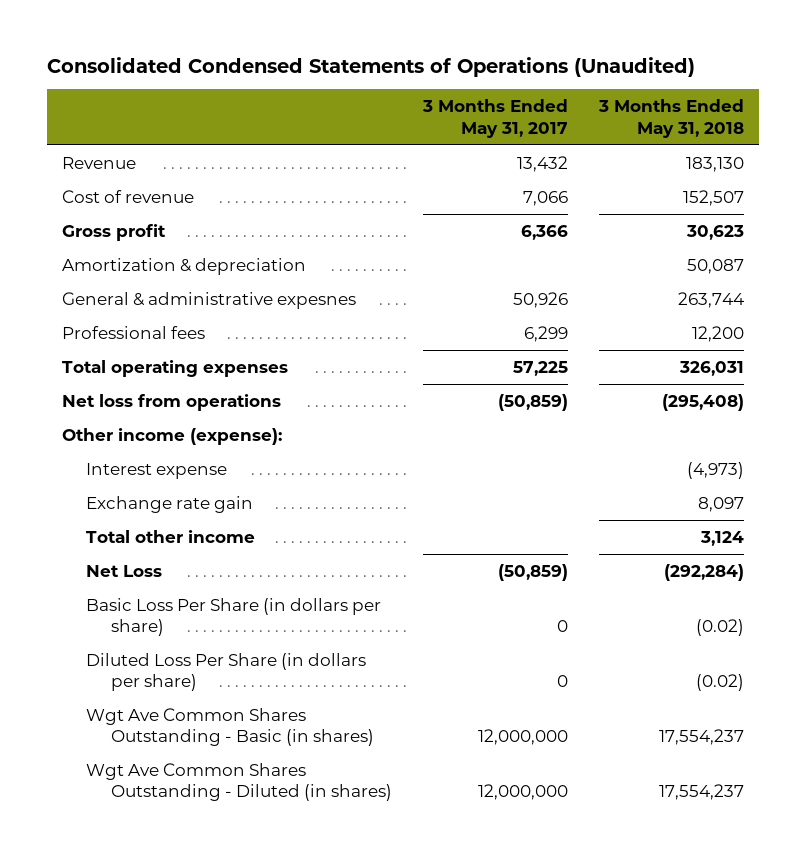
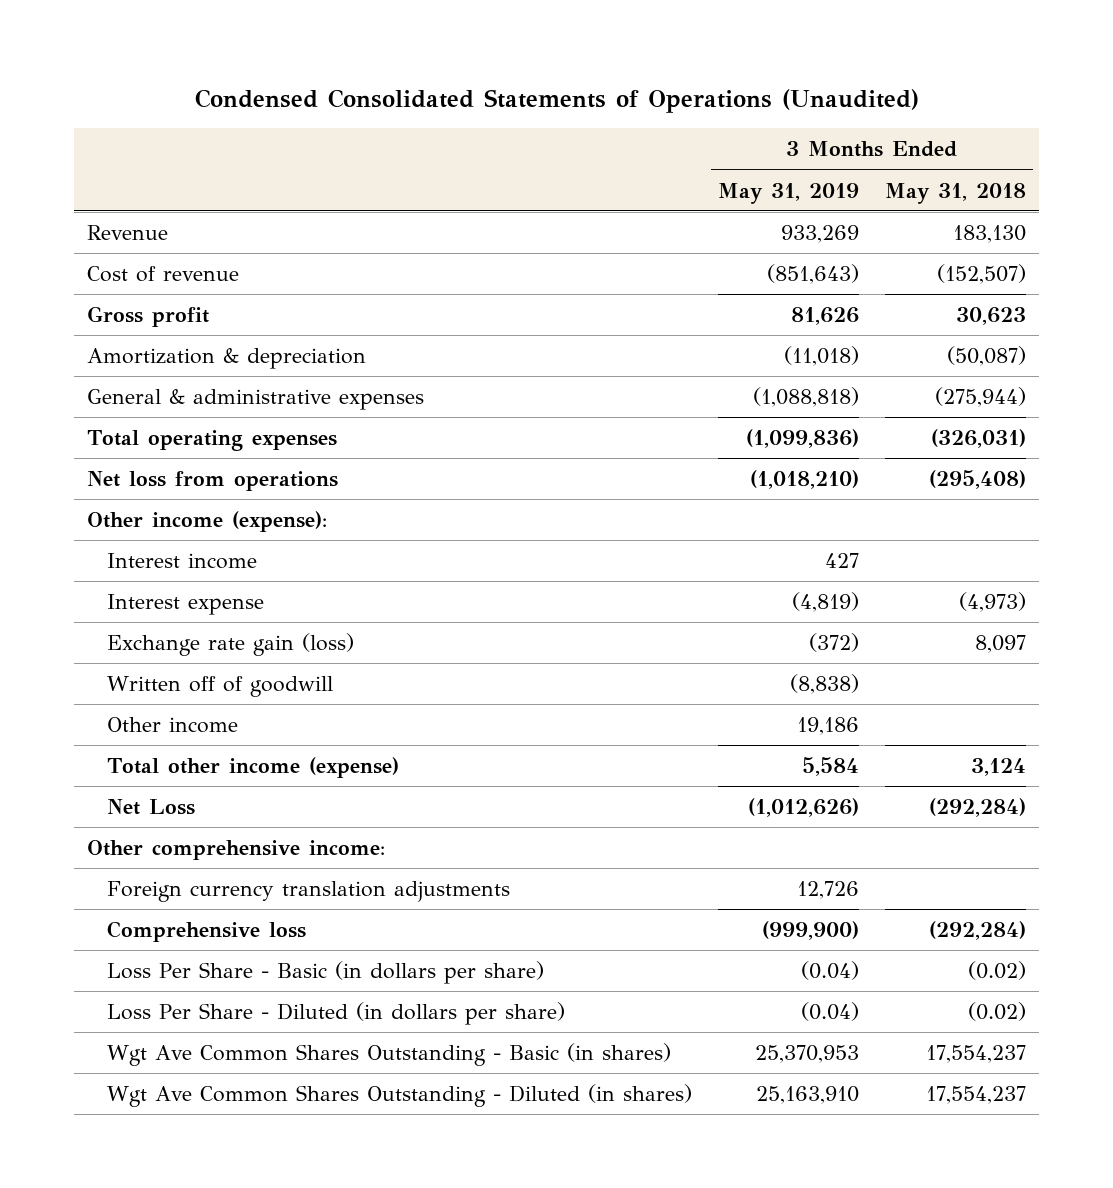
- Consolidated Condensed Statements of Operations (Unaudited)
+ Condensed Consolidated Statements of Operations (Unaudited)
- | 3 Months Ended May 31, 2017 | 3 Months Ended May 31, 2018
+ | 3 Months Ended May 31, 2019 | 3 Months Ended May 31, 2018
- Cost of revenue | 7,066 | 152,507
+ Cost of revenue | (851,643) | (152,507)
- Amortization & depreciation | | 50,087
- General & administrative expesnes | 50,926 | 263,744
- Professional fees | 6,299 | 12,200
- Total operating expenses | 57,225 | 326,031
+ Amortization & depreciation | (11,018) | (50,087)
+ General & administrative expenses | (1,088,818) | (275,944)
+ Total operating expenses | (1,099,836) | (326,031)
+ Interest income | 427 |
- Exchange rate gain | | 8,097
- Total other income | | 3,124
+ Exchange rate gain (loss) | (372) | 8,097
+ Written off of goodwill | (8,838) |
+ Other income | 19,186 |
+ Total other income (expense) | 5,584 | 3,124
- Basic Loss Per Share (in dollars per share) | 0 | (0.02)
- Diluted Loss Per Share (in dollars per share) | 0 | (0.02)
+ Other comprehensive income:
+ Foreign currency translation adjustments | 12,726 |
+ Comprehensive loss | (999,900) | (292,284)
+ Loss Per Share - Basic (in dollars per share) | (0.04) | (0.02)
+ Loss Per Share - Diluted (in dollars per share) | (0.04) | (0.02)

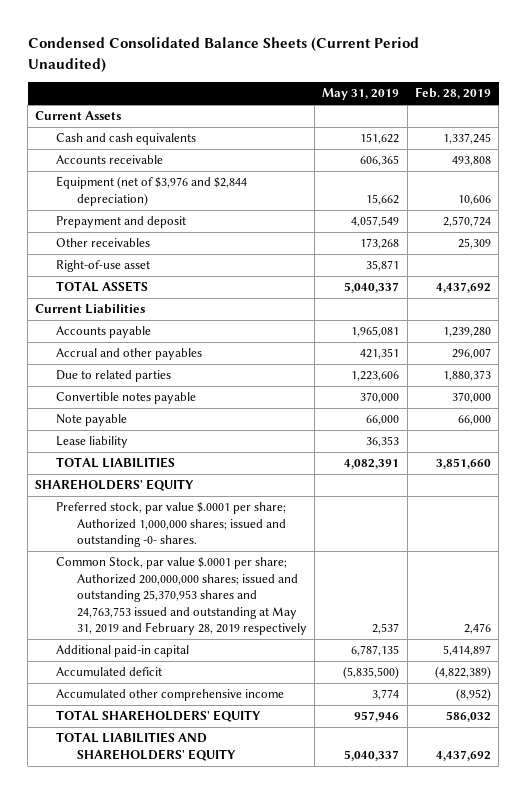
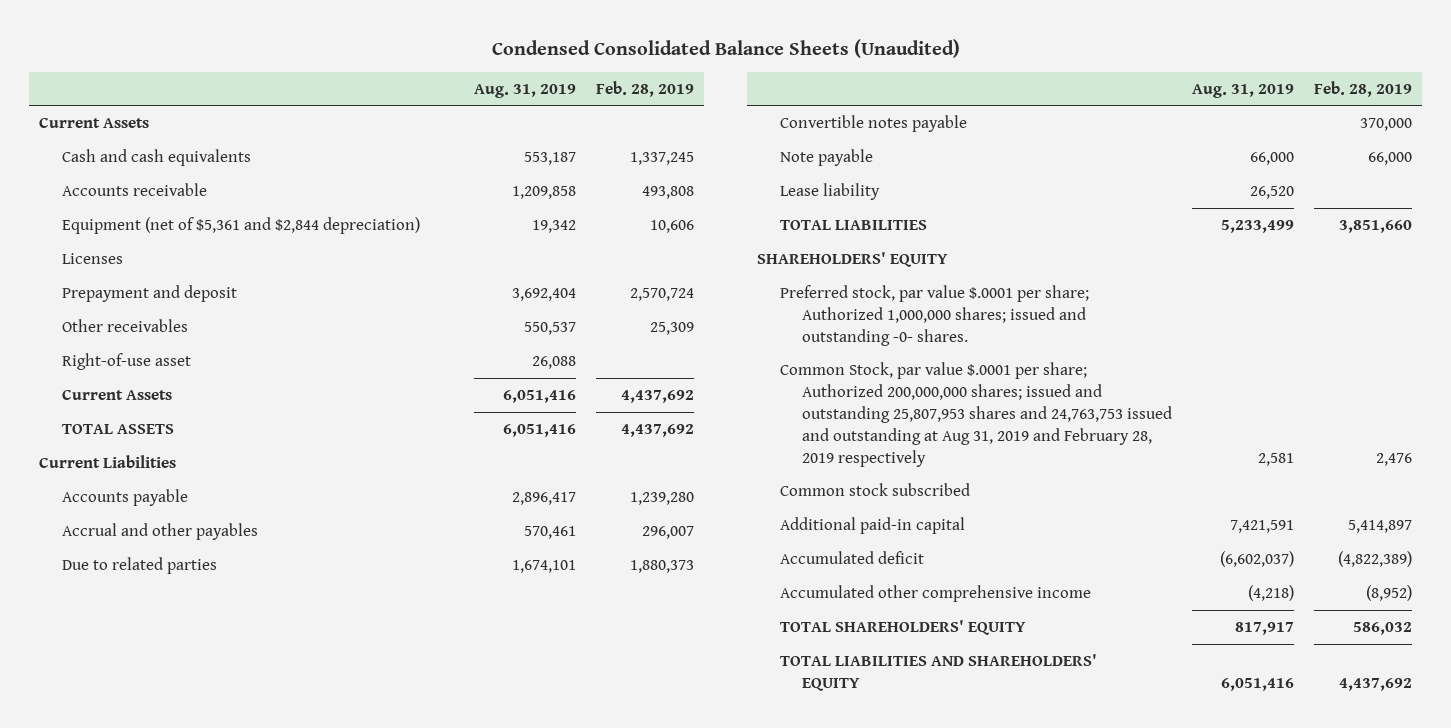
- Condensed Consolidated Balance Sheets (Current Period Unaudited)
+ Condensed Consolidated Balance Sheets (Unaudited)
- | May 31, 2019 | Feb. 28, 2019
+ | Aug. 31, 2019 | Feb. 28, 2019
- Equipment (net of $3,976 and $2,844 depreciation) | 15,662 | 10,606
+ Equipment (net of $5,361 and $2,844 depreciation) | 19,342 | 10,606
+ Licenses
+ Current Assets | 6,051,416 | 4,437,692
- Common Stock, par value $.0001 per share; Authorized 200,000,000 shares; issued and outstanding 25,370,953 shares and 24,763,753 issued and outstanding at May 31, 2019 and February 28, 2019 respectively | 2,537 | 2,476
+ Common Stock, par value $.0001 per share; Authorized 200,000,000 shares; issued and outstanding 25,807,953 shares and 24,763,753 issued and outstanding at Aug 31, 2019 and February 28, 2019 respectively | 2,581 | 2,476
+ Common stock subscribed

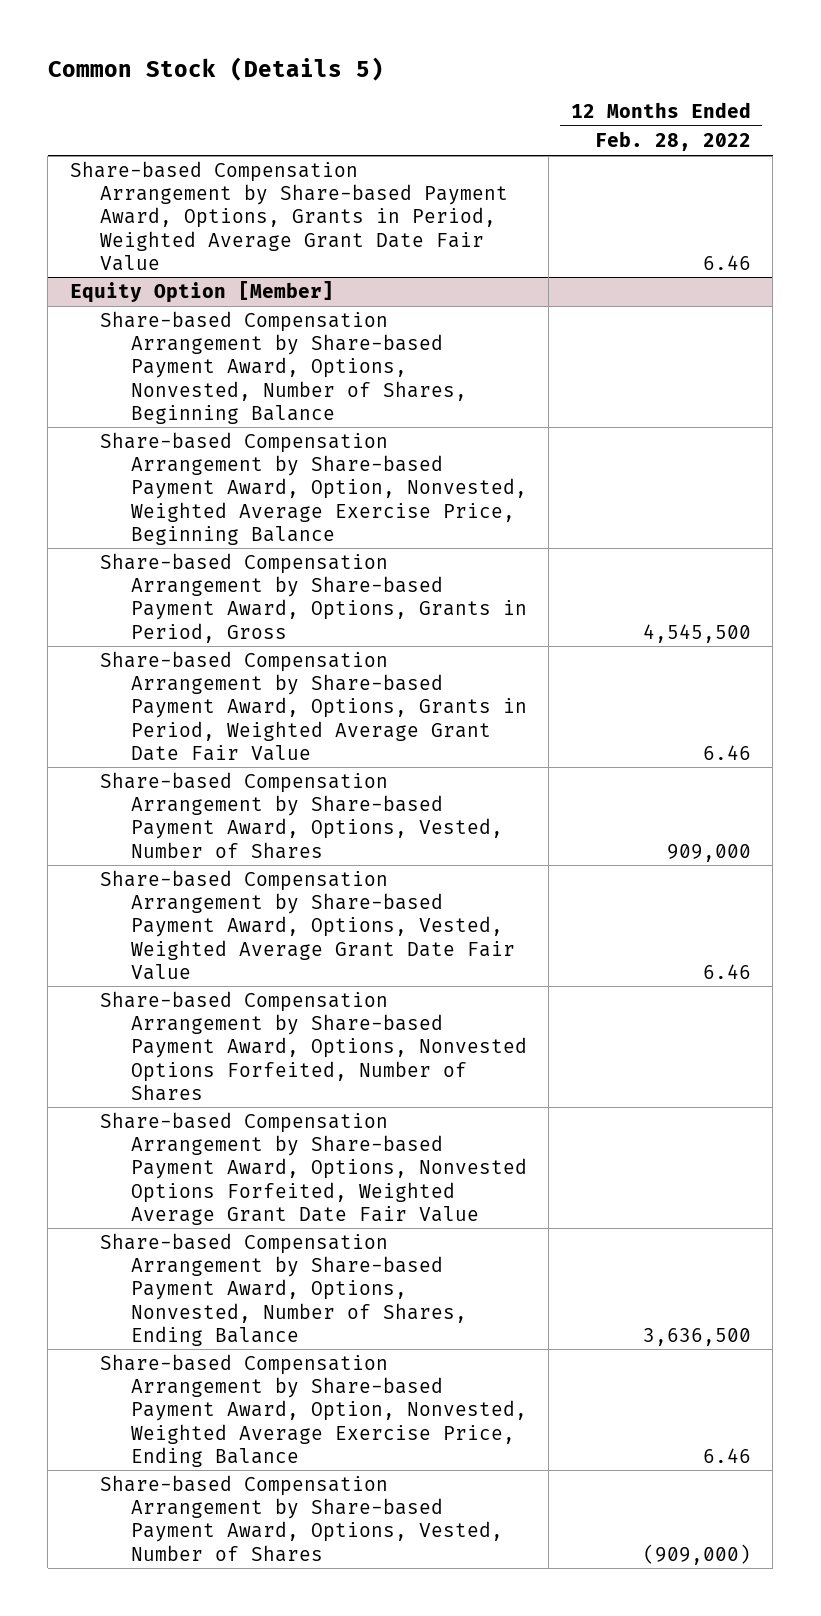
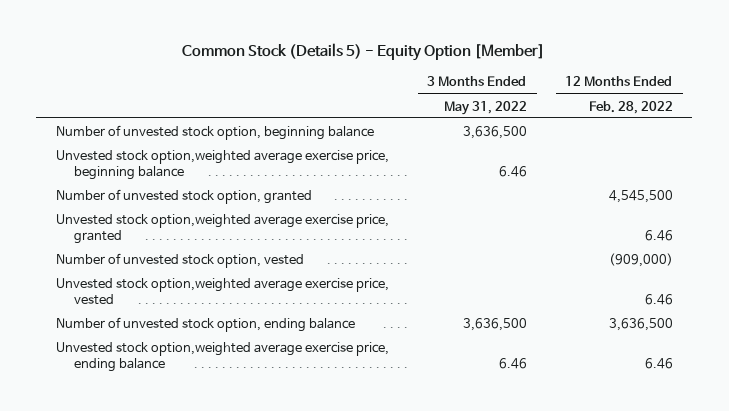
- Common Stock (Details 5)
+ Common Stock (Details 5) - Equity Option [Member]
- | 12 Months Ended Feb. 28, 2022
+ | 3 Months Ended May 31, 2022 | 12 Months Ended Feb. 28, 2022
- Share-based Compensation Arrangement by Share-based Payment Award, Options, Grants in Period, Weighted Average Grant Date Fair Value | 6.46
- Equity Option [Member]
- Share-based Compensation Arrangement by Share-based Payment Award, Options, Nonvested, Number of Shares, Beginning Balance
- Share-based Compensation Arrangement by Share-based Payment Award, Option, Nonvested, Weighted Average Exercise Price, Beginning Balance
- Share-based Compensation Arrangement by Share-based Payment Award, Options, Grants in Period, Gross | 4,545,500
- Share-based Compensation Arrangement by Share-based Payment Award, Options, Grants in Period, Weighted Average Grant Date Fair Value | 6.46
- Share-based Compensation Arrangement by Share-based Payment Award, Options, Vested, Number of Shares | 909,000
- Share-based Compensation Arrangement by Share-based Payment Award, Options, Vested, Weighted Average Grant Date Fair Value | 6.46
- Share-based Compensation Arrangement by Share-based Payment Award, Options, Nonvested Options Forfeited, Number of Shares
- Share-based Compensation Arrangement by Share-based Payment Award, Options, Nonvested Options Forfeited, Weighted Average Grant Date Fair Value
- Share-based Compensation Arrangement by Share-based Payment Award, Options, Nonvested, Number of Shares, Ending Balance | 3,636,500
- Share-based Compensation Arrangement by Share-based Payment Award, Option, Nonvested, Weighted Average Exercise Price, Ending Balance | 6.46
- Share-based Compensation Arrangement by Share-based Payment Award, Options, Vested, Number of Shares | (909,000)
+ Number of unvested stock option, beginning balance | 3,636,500 |
+ Unvested stock option,weighted average exercise price, beginning balance | 6.46 |
+ Number of unvested stock option, granted | | 4,545,500
+ Unvested stock option,weighted average exercise price, granted | | 6.46
+ Number of unvested stock option, vested | | (909,000)
+ Unvested stock option,weighted average exercise price, vested | | 6.46
+ Number of unvested stock option, ending balance | 3,636,500 | 3,636,500
+ Unvested stock option,weighted average exercise price, ending balance | 6.46 | 6.46

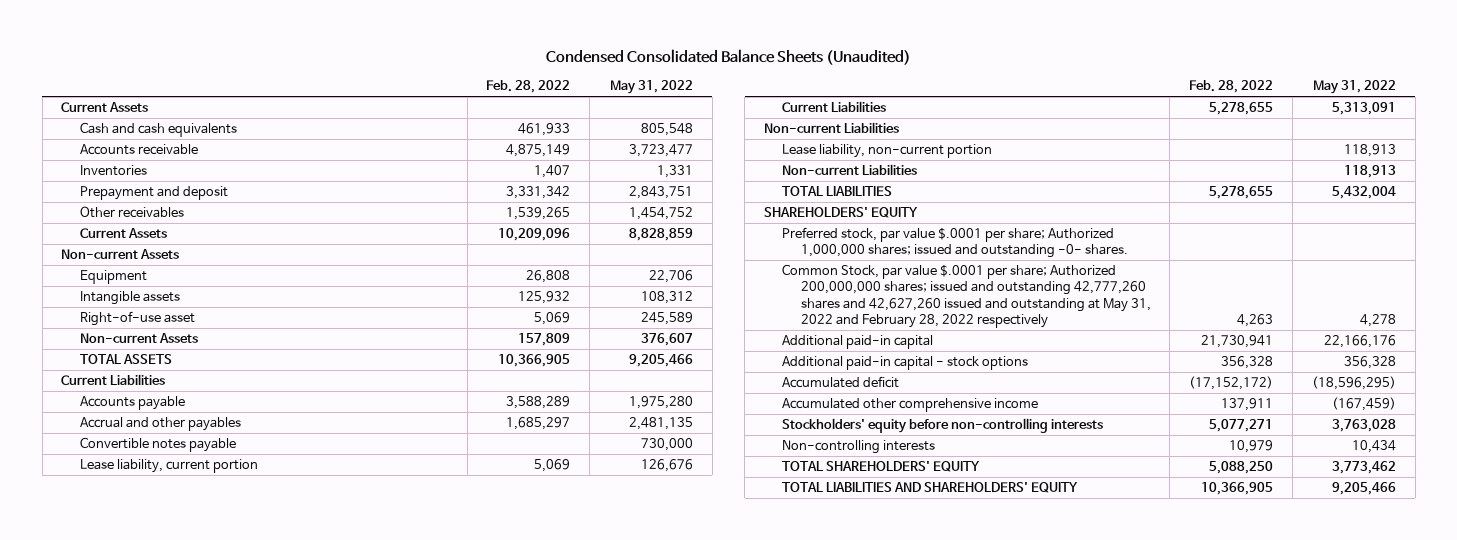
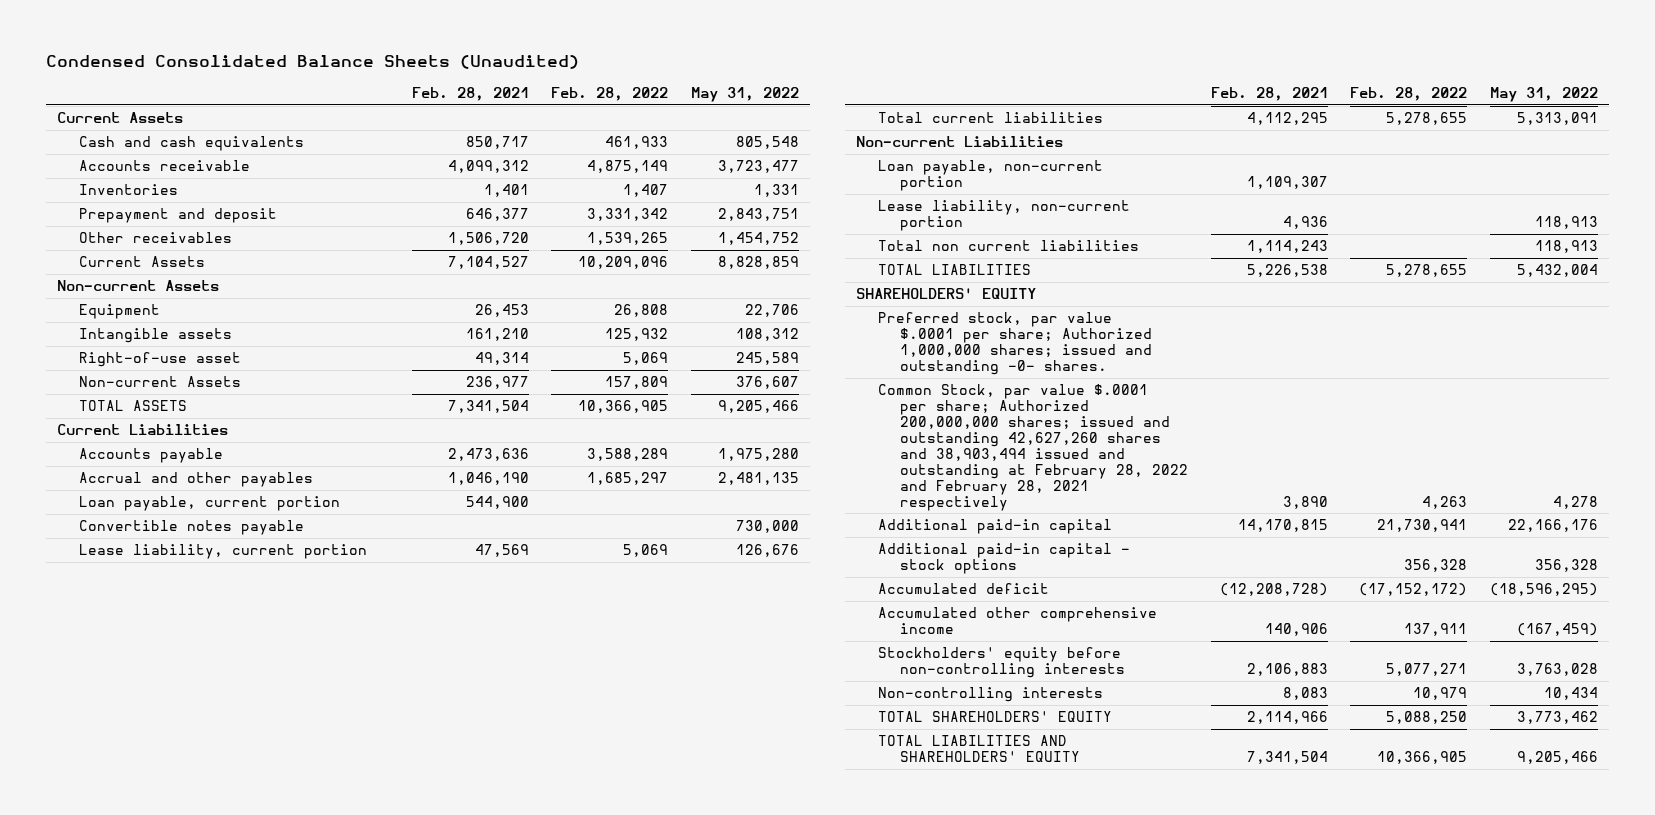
- | Feb. 28, 2022 | May 31, 2022
+ | Feb. 28, 2021 | Feb. 28, 2022 | May 31, 2022
+ Loan payable, current portion | 544,900 | |
- Current Liabilities | 5,278,655 | 5,313,091
+ Total current liabilities | 4,112,295 | 5,278,655 | 5,313,091
+ Loan payable, non-current portion | 1,109,307 | |
- Non-current Liabilities | | 118,913
+ Total non current liabilities | 1,114,243 | | 118,913
- Common Stock, par value $.0001 per share; Authorized 200,000,000 shares; issued and outstanding 42,777,260 shares and 42,627,260 issued and outstanding at May 31, 2022 and February 28, 2022 respectively | 4,263 | 4,278
+ Common Stock, par value $.0001 per share; Authorized 200,000,000 shares; issued and outstanding 42,627,260 shares and 38,903,494 issued and outstanding at February 28, 2022 and February 28, 2021 respectively | 3,890 | 4,263 | 4,278

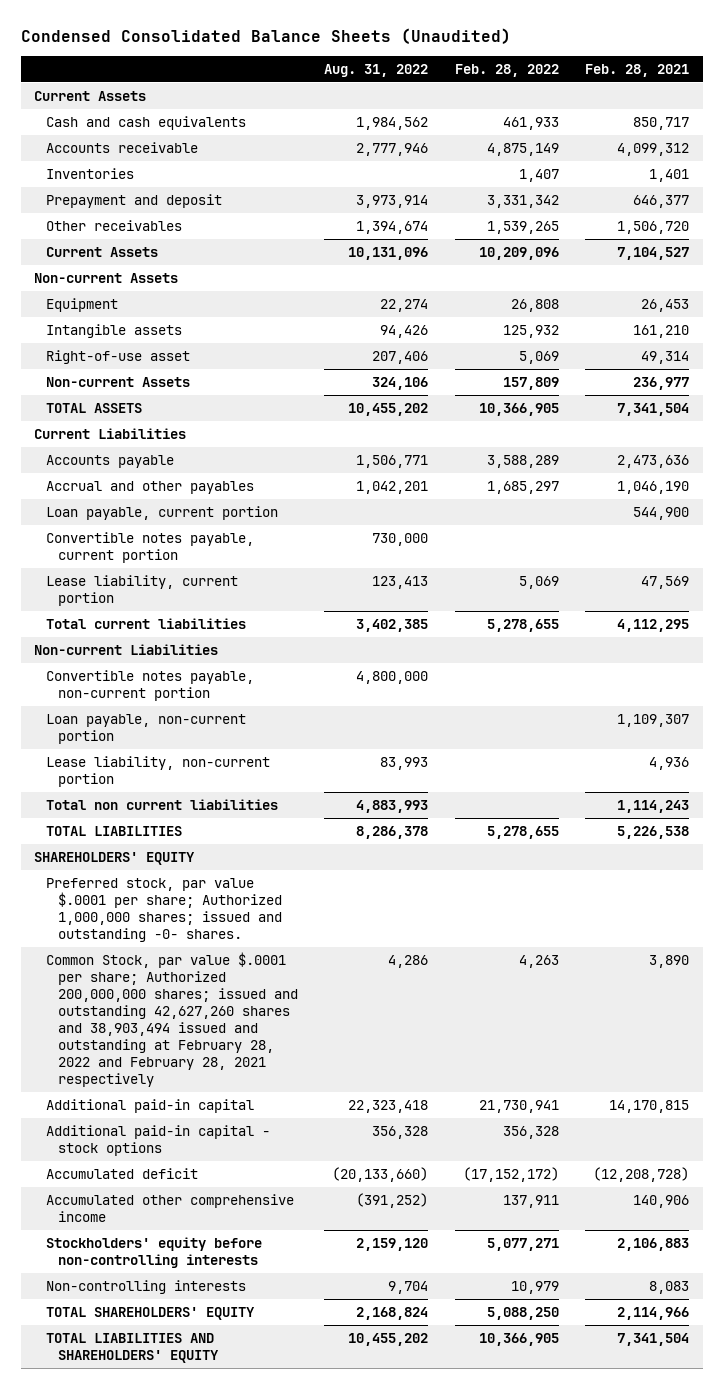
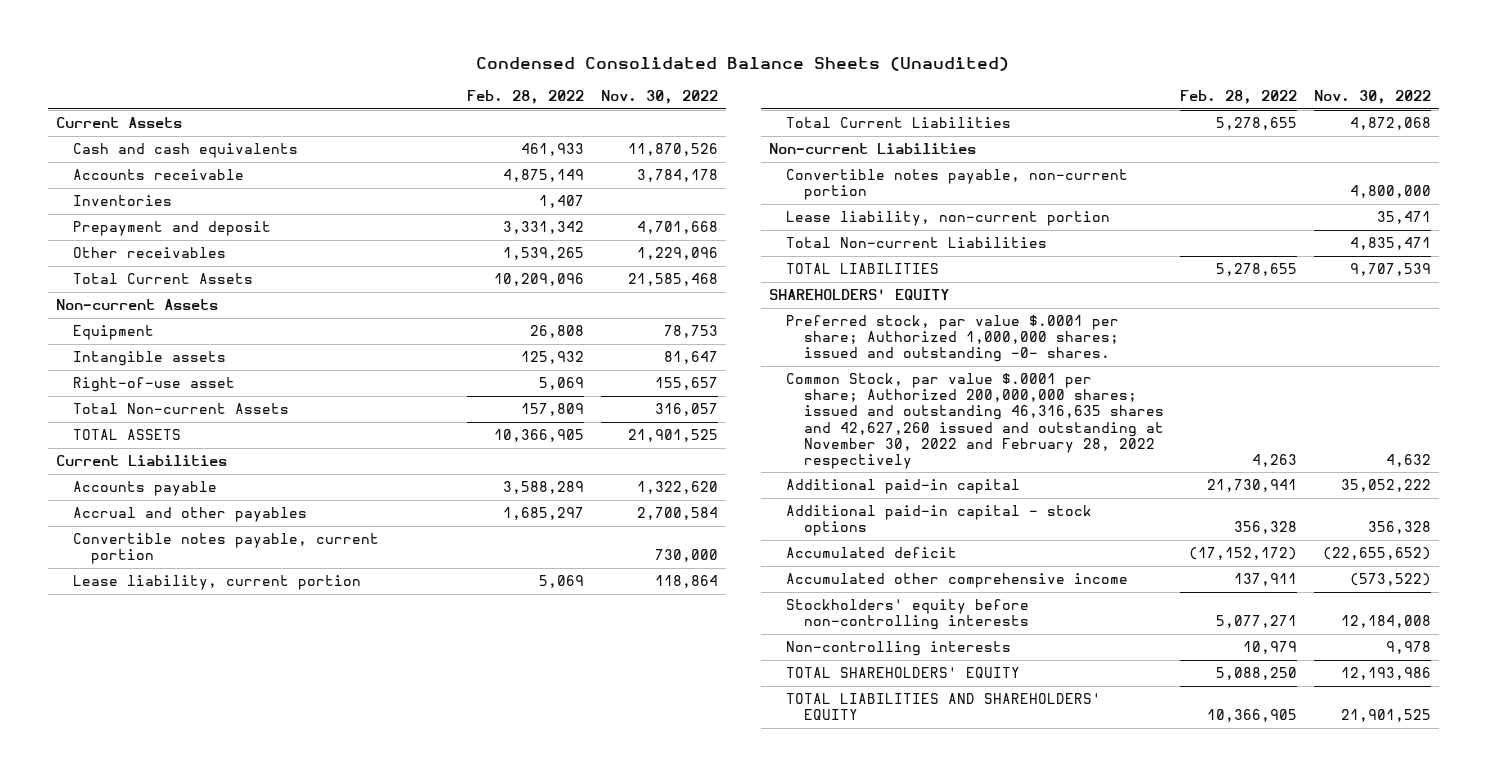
- | Aug. 31, 2022 | Feb. 28, 2022 | Feb. 28, 2021
+ | Feb. 28, 2022 | Nov. 30, 2022
- Current Assets | 10,131,096 | 10,209,096 | 7,104,527
+ Total Current Assets | 10,209,096 | 21,585,468
- Non-current Assets | 324,106 | 157,809 | 236,977
+ Total Non-current Assets | 157,809 | 316,057
- Loan payable, current portion | | | 544,900
- Total current liabilities | 3,402,385 | 5,278,655 | 4,112,295
+ Total Current Liabilities | 5,278,655 | 4,872,068
- Loan payable, non-current portion | | | 1,109,307
- Total non current liabilities | 4,883,993 | | 1,114,243
+ Total Non-current Liabilities | | 4,835,471
- Common Stock, par value $.0001 per share; Authorized 200,000,000 shares; issued and outstanding 42,627,260 shares and 38,903,494 issued and outstanding at February 28, 2022 and February 28, 2021 respectively | 4,286 | 4,263 | 3,890
+ Common Stock, par value $.0001 per share; Authorized 200,000,000 shares; issued and outstanding 46,316,635 shares and 42,627,260 issued and outstanding at November 30, 2022 and February 28, 2022 respectively | 4,263 | 4,632

